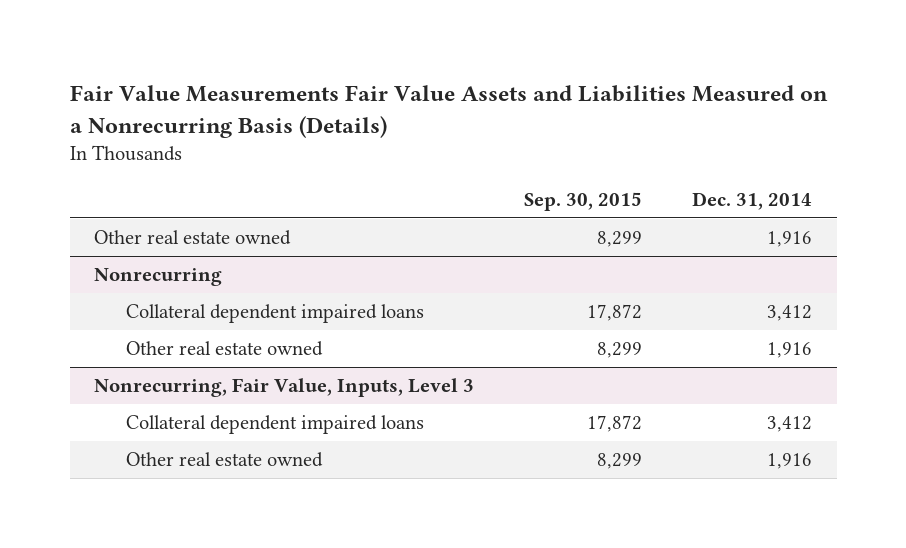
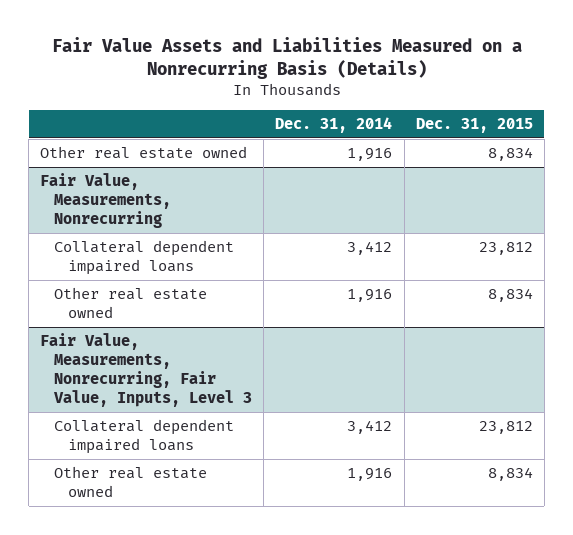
- Fair Value Measurements Fair Value Assets and Liabilities Measured on a Nonrecurring Basis (Details)
+ Fair Value Assets and Liabilities Measured on a Nonrecurring Basis (Details)
- | Sep. 30, 2015 | Dec. 31, 2014
+ | Dec. 31, 2014 | Dec. 31, 2015
- Nonrecurring
+ Fair Value, Measurements, Nonrecurring
- Nonrecurring, Fair Value, Inputs, Level 3
+ Fair Value, Measurements, Nonrecurring, Fair Value, Inputs, Level 3

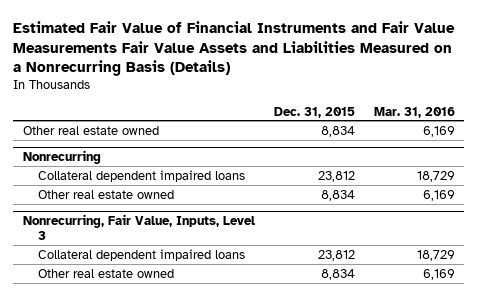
- Fair Value Assets and Liabilities Measured on a Nonrecurring Basis (Details)
+ Estimated Fair Value of Financial Instruments and Fair Value Measurements Fair Value Assets and Liabilities Measured on a Nonrecurring Basis (Details)
- | Dec. 31, 2014 | Dec. 31, 2015
+ | Dec. 31, 2015 | Mar. 31, 2016
- Fair Value, Measurements, Nonrecurring
+ Nonrecurring
- Fair Value, Measurements, Nonrecurring, Fair Value, Inputs, Level 3
+ Nonrecurring, Fair Value, Inputs, Level 3

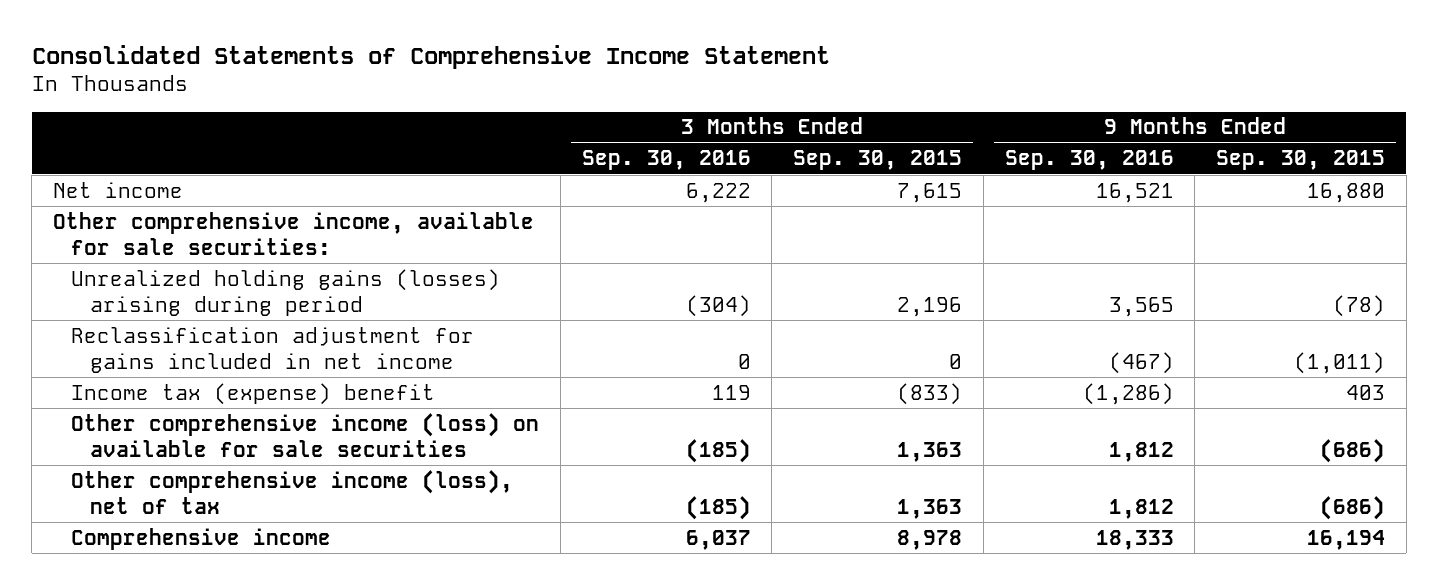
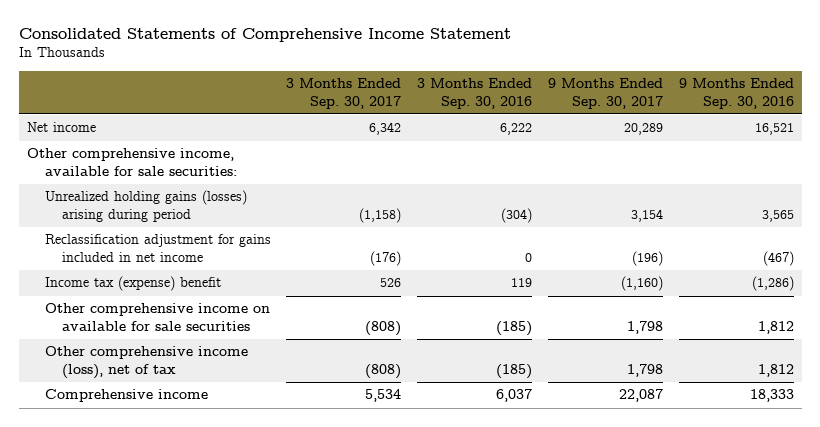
- | 3 Months Ended Sep. 30, 2016 | 3 Months Ended Sep. 30, 2015 | 9 Months Ended Sep. 30, 2016 | 9 Months Ended Sep. 30, 2015
+ | 3 Months Ended Sep. 30, 2017 | 3 Months Ended Sep. 30, 2016 | 9 Months Ended Sep. 30, 2017 | 9 Months Ended Sep. 30, 2016
- Other comprehensive income (loss) on available for sale securities | (185) | 1,363 | 1,812 | (686)
+ Other comprehensive income on available for sale securities | (808) | (185) | 1,798 | 1,812

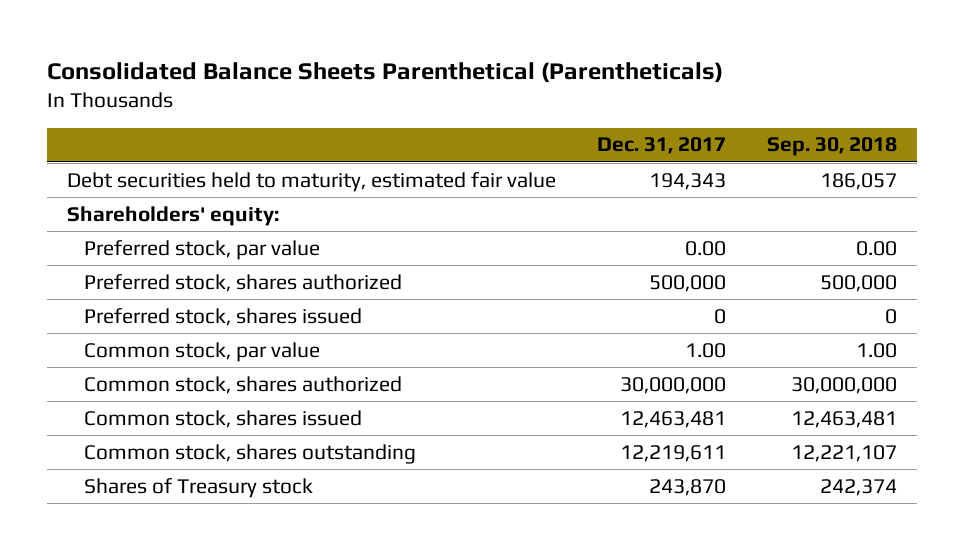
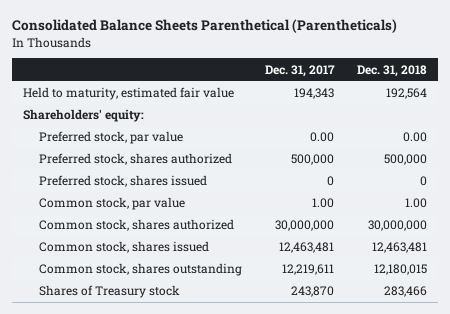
- | Dec. 31, 2017 | Sep. 30, 2018
+ | Dec. 31, 2017 | Dec. 31, 2018
- Debt securities held to maturity, estimated fair value | 194,343 | 186,057
+ Held to maturity, estimated fair value | 194,343 | 192,564

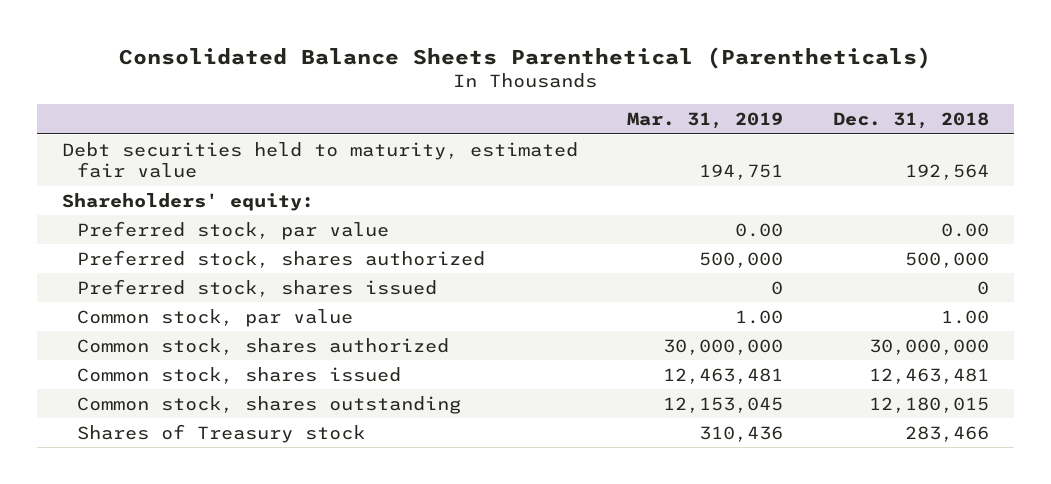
- | Dec. 31, 2017 | Dec. 31, 2018
+ | Mar. 31, 2019 | Dec. 31, 2018
- Held to maturity, estimated fair value | 194,343 | 192,564
+ Debt securities held to maturity, estimated fair value | 194,751 | 192,564

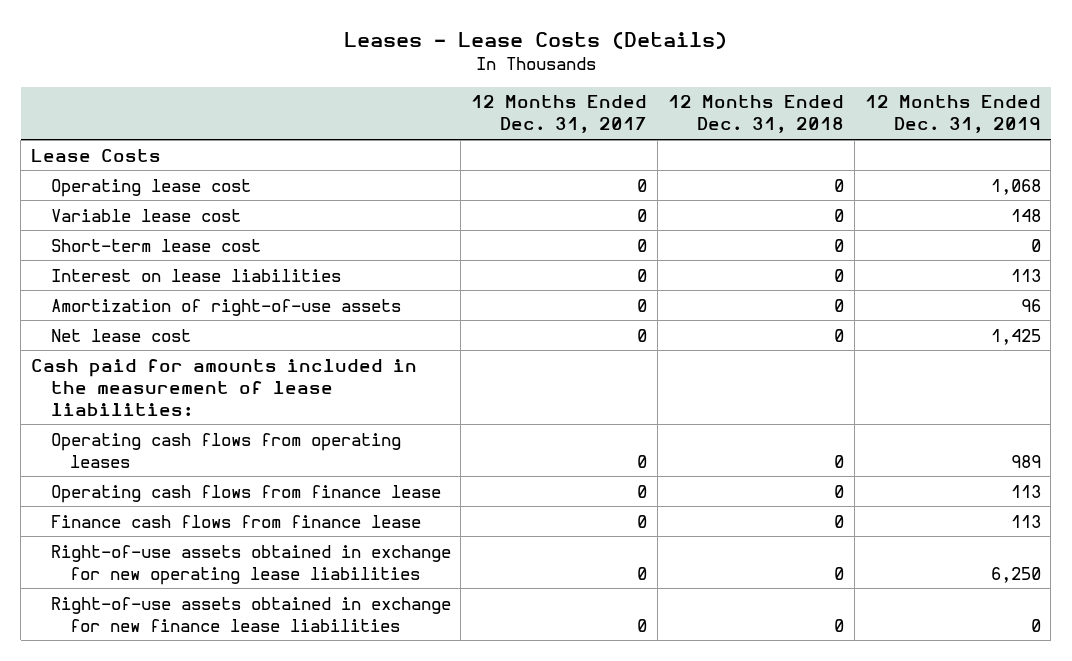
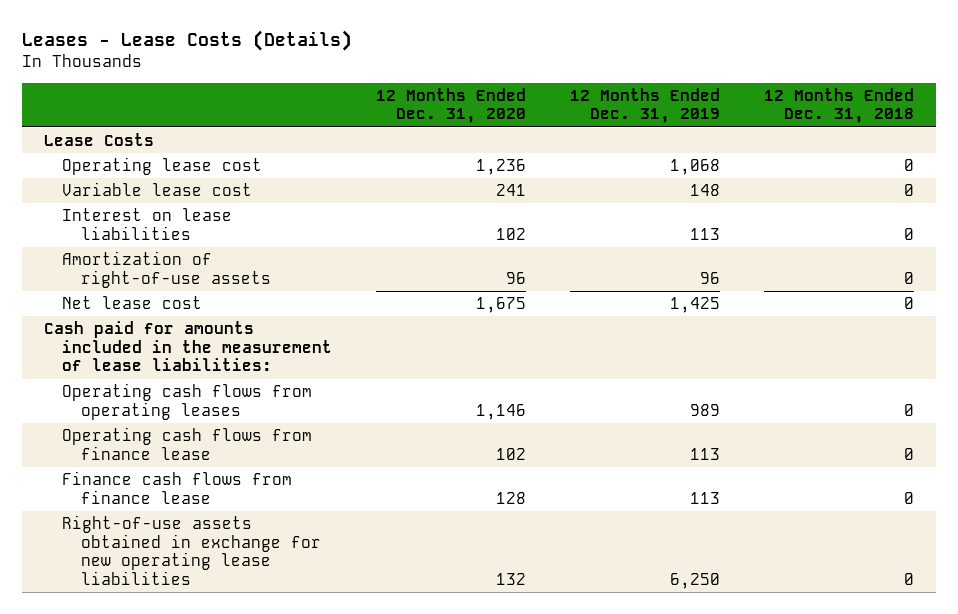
- | 12 Months Ended Dec. 31, 2017 | 12 Months Ended Dec. 31, 2018 | 12 Months Ended Dec. 31, 2019
+ | 12 Months Ended Dec. 31, 2020 | 12 Months Ended Dec. 31, 2019 | 12 Months Ended Dec. 31, 2018
- Short-term lease cost | 0 | 0 | 0
- Right-of-use assets obtained in exchange for new finance lease liabilities | 0 | 0 | 0

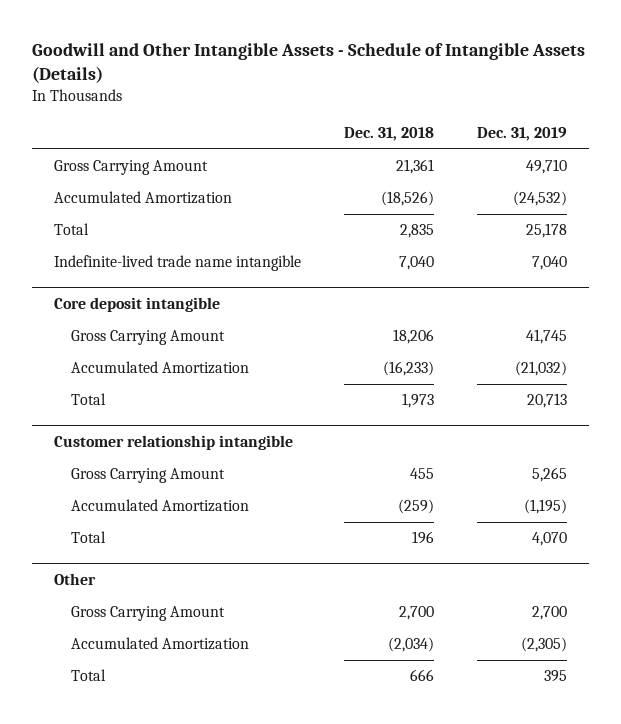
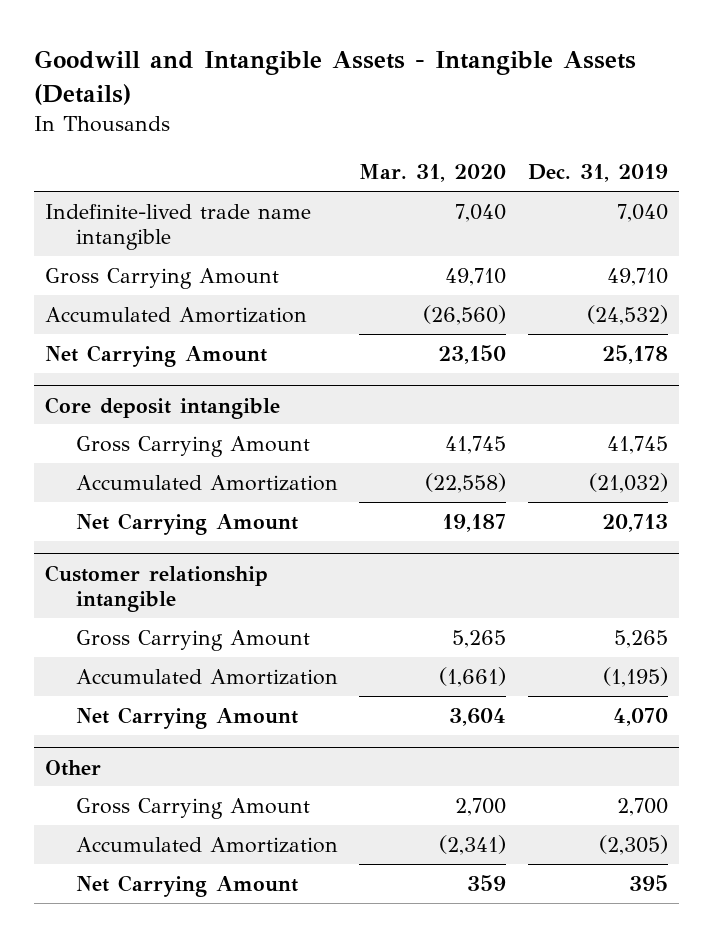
- Goodwill and Other Intangible Assets - Schedule of Intangible Assets (Details)
+ Goodwill and Intangible Assets - Intangible Assets (Details)
- | Dec. 31, 2018 | Dec. 31, 2019
+ | Mar. 31, 2020 | Dec. 31, 2019
moved up: Indefinite-lived trade name intangible | 7,040 | 7,040
- Total | 2,835 | 25,178
+ Net Carrying Amount | 23,150 | 25,178
@ Core deposit intangible
- Total | 1,973 | 20,713
+ Net Carrying Amount | 19,187 | 20,713
@ Customer relationship intangible
- Total | 196 | 4,070
+ Net Carrying Amount | 3,604 | 4,070
@ Other
- Total | 666 | 395
+ Net Carrying Amount | 359 | 395

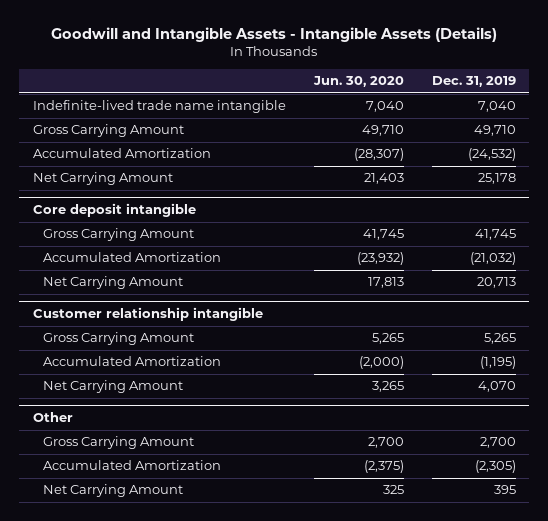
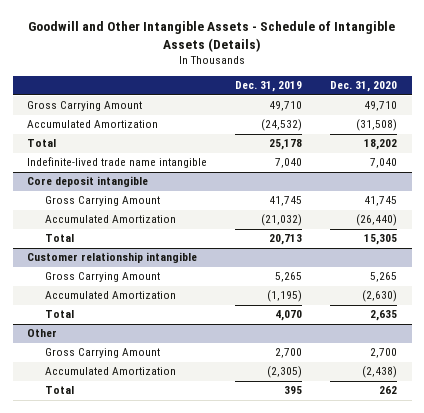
- Goodwill and Intangible Assets - Intangible Assets (Details)
+ Goodwill and Other Intangible Assets - Schedule of Intangible Assets (Details)
- | Jun. 30, 2020 | Dec. 31, 2019
+ | Dec. 31, 2019 | Dec. 31, 2020
- Net Carrying Amount | 21,403 | 25,178
+ Total | 25,178 | 18,202
moved down: Indefinite-lived trade name intangible | 7,040 | 7,040
@ Core deposit intangible
- Net Carrying Amount | 17,813 | 20,713
+ Total | 20,713 | 15,305
@ Customer relationship intangible
- Net Carrying Amount | 3,265 | 4,070
+ Total | 4,070 | 2,635
@ Other
- Net Carrying Amount | 325 | 395
+ Total | 395 | 262

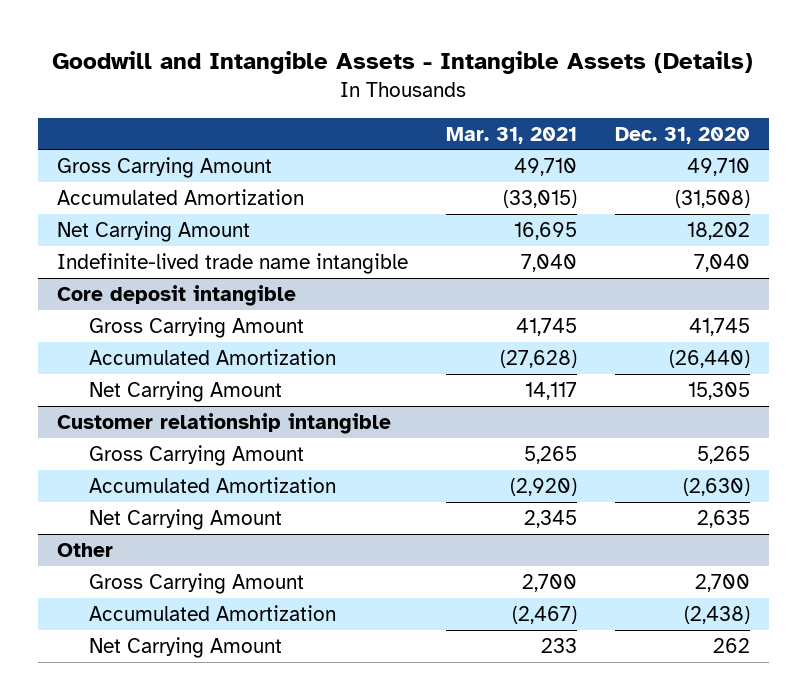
- Goodwill and Other Intangible Assets - Schedule of Intangible Assets (Details)
+ Goodwill and Intangible Assets - Intangible Assets (Details)
- | Dec. 31, 2019 | Dec. 31, 2020
+ | Mar. 31, 2021 | Dec. 31, 2020
- Total | 25,178 | 18,202
+ Net Carrying Amount | 16,695 | 18,202
@ Core deposit intangible
- Total | 20,713 | 15,305
+ Net Carrying Amount | 14,117 | 15,305
@ Customer relationship intangible
- Total | 4,070 | 2,635
+ Net Carrying Amount | 2,345 | 2,635
@ Other
- Total | 395 | 262
+ Net Carrying Amount | 233 | 262

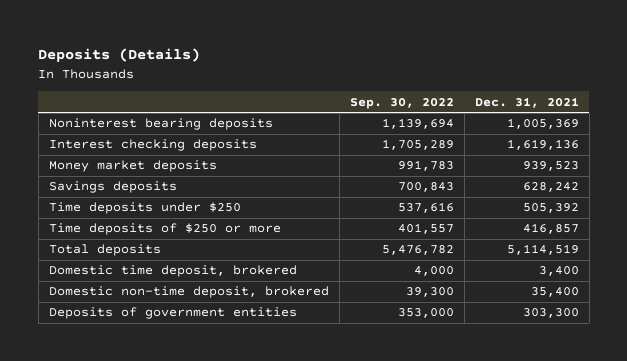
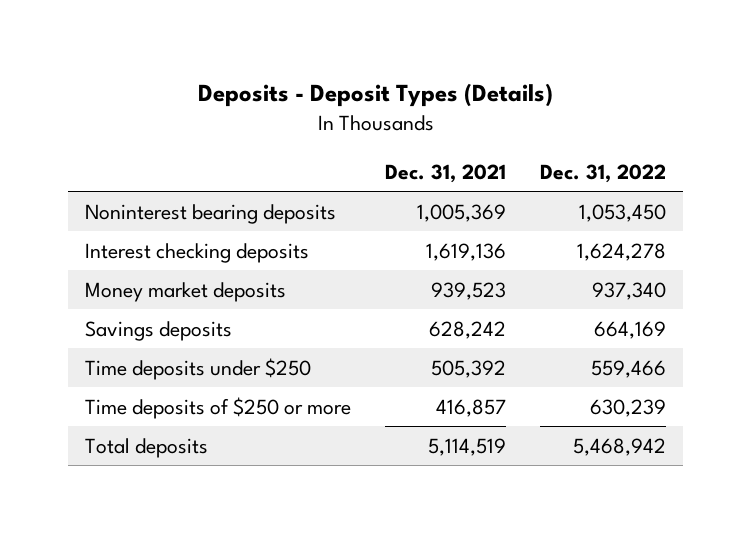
- Deposits (Details)
+ Deposits - Deposit Types (Details)
- | Sep. 30, 2022 | Dec. 31, 2021
+ | Dec. 31, 2021 | Dec. 31, 2022
- Domestic time deposit, brokered | 4,000 | 3,400
- Domestic non-time deposit, brokered | 39,300 | 35,400
- Deposits of government entities | 353,000 | 303,300

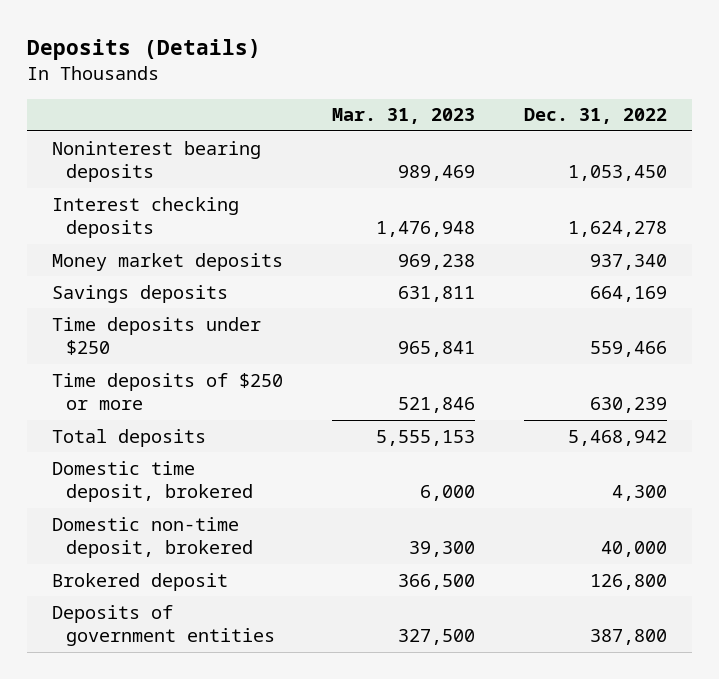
- Deposits - Deposit Types (Details)
+ Deposits (Details)
- | Dec. 31, 2021 | Dec. 31, 2022
+ | Mar. 31, 2023 | Dec. 31, 2022
+ Domestic time deposit, brokered | 6,000 | 4,300
+ Domestic non-time deposit, brokered | 39,300 | 40,000
+ Brokered deposit | 366,500 | 126,800
+ Deposits of government entities | 327,500 | 387,800

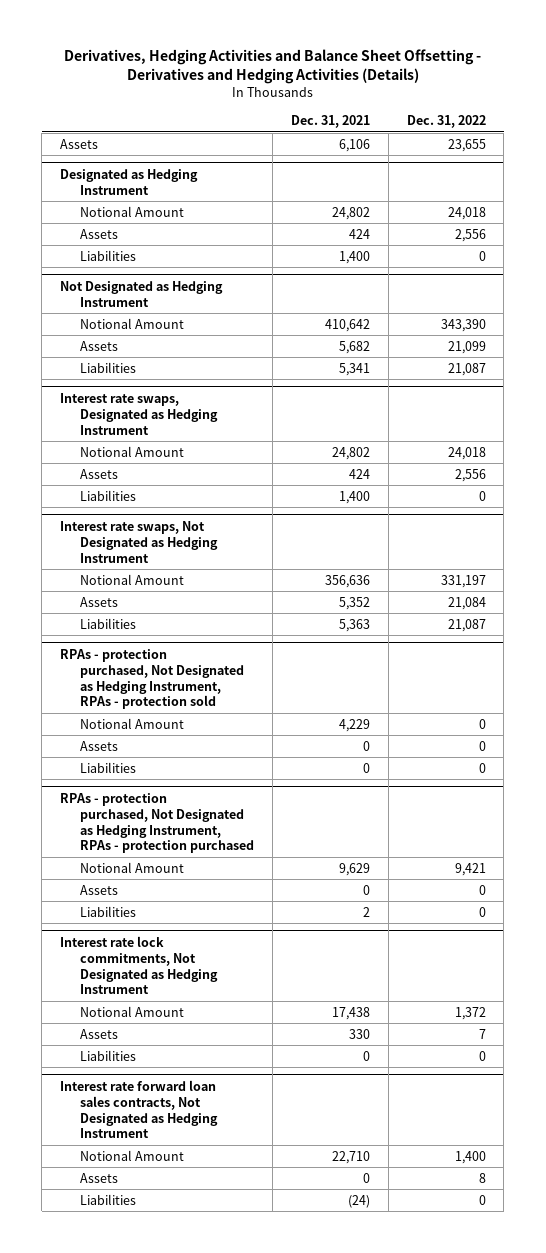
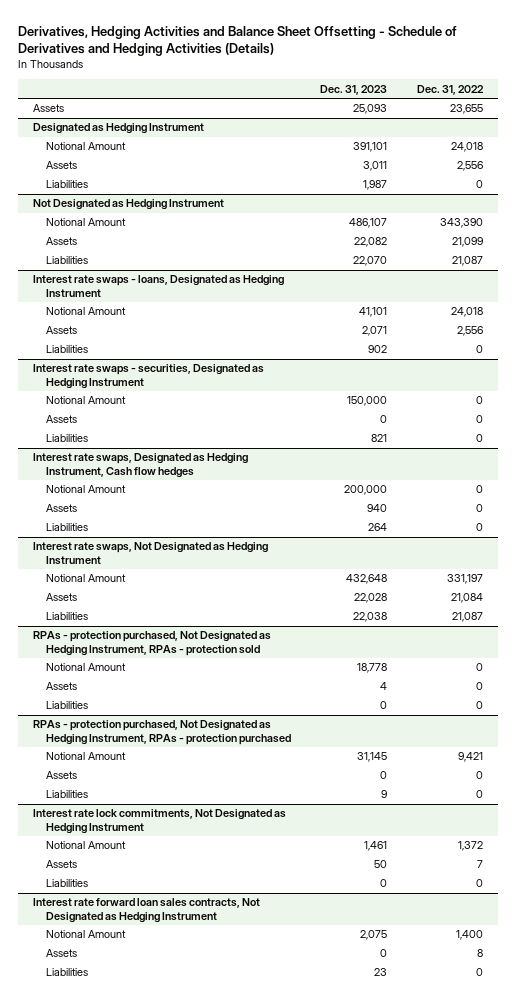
- Derivatives, Hedging Activities and Balance Sheet Offsetting - Derivatives and Hedging Activities (Details)
+ Derivatives, Hedging Activities and Balance Sheet Offsetting - Schedule of Derivatives and Hedging Activities (Details)
- | Dec. 31, 2021 | Dec. 31, 2022
+ | Dec. 31, 2023 | Dec. 31, 2022
- Interest rate swaps, Designated as Hedging Instrument
+ Interest rate swaps - loans, Designated as Hedging Instrument
+ Interest rate swaps - securities, Designated as Hedging Instrument
+ Notional Amount | 150,000 | 0
+ Assets | 0 | 0
+ Liabilities | 821 | 0
+ Interest rate swaps, Designated as Hedging Instrument, Cash flow hedges
+ Notional Amount | 200,000 | 0
+ Assets | 940 | 0
+ Liabilities | 264 | 0

